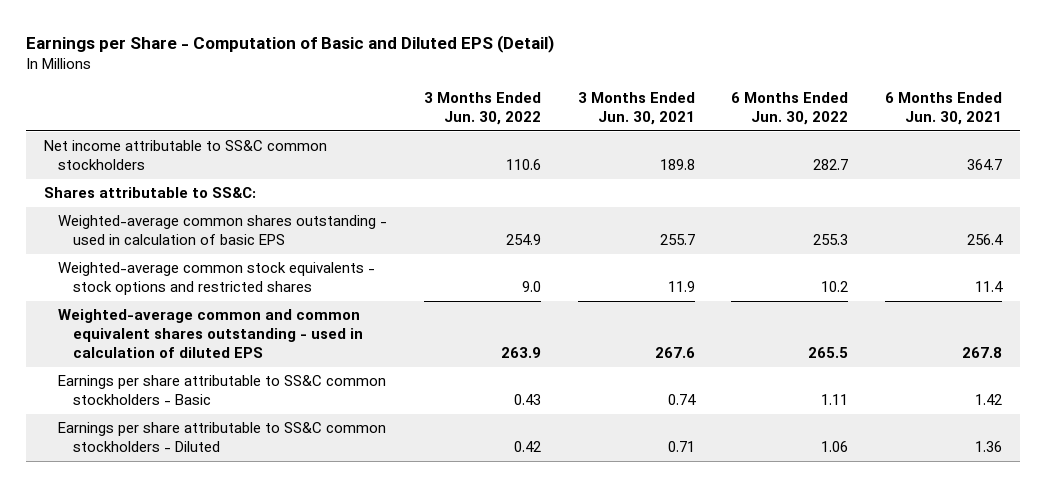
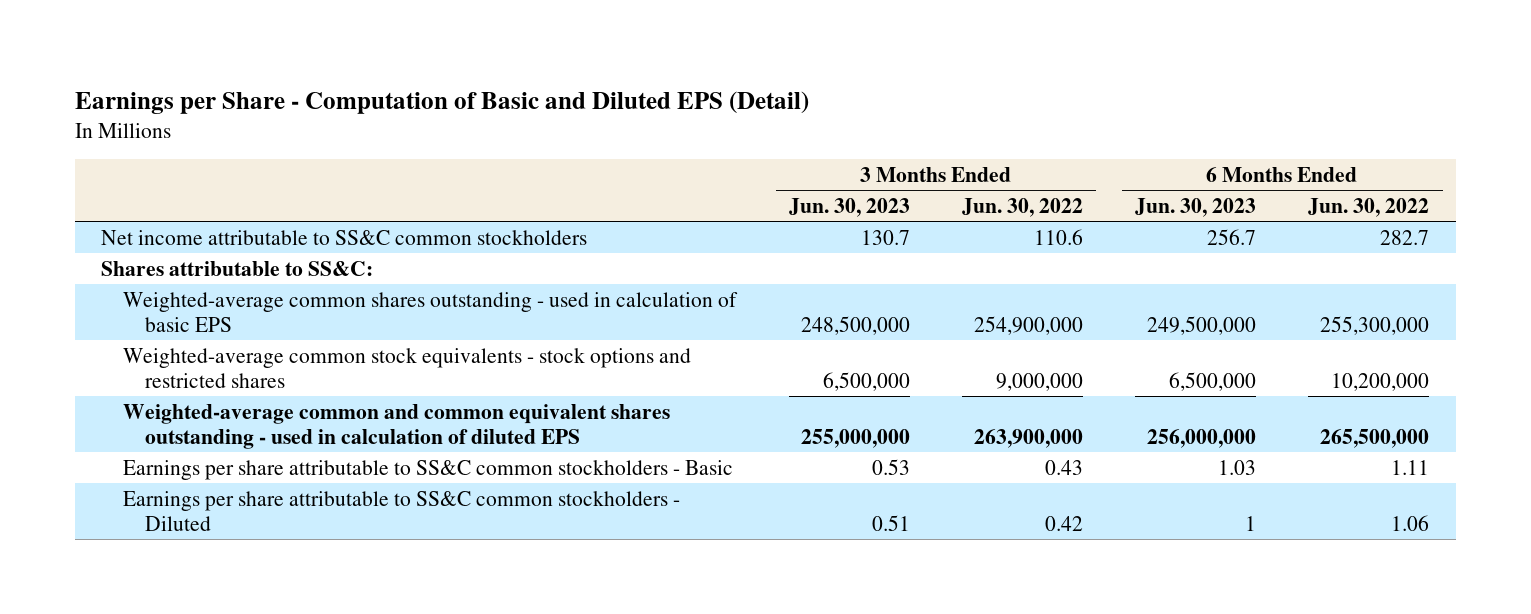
- | 3 Months Ended Jun. 30, 2022 | 3 Months Ended Jun. 30, 2021 | 6 Months Ended Jun. 30, 2022 | 6 Months Ended Jun. 30, 2021
+ | 3 Months Ended Jun. 30, 2023 | 3 Months Ended Jun. 30, 2022 | 6 Months Ended Jun. 30, 2023 | 6 Months Ended Jun. 30, 2022
- Weighted-average common shares outstanding - used in calculation of basic EPS | 254.9 | 255.7 | 255.3 | 256.4
- Weighted-average common stock equivalents - stock options and restricted shares | 9.0 | 11.9 | 10.2 | 11.4
- Weighted-average common and common equivalent shares outstanding - used in calculation of diluted EPS | 263.9 | 267.6 | 265.5 | 267.8
+ Weighted-average common shares outstanding - used in calculation of basic EPS | 248,500,000 | 254,900,000 | 249,500,000 | 255,300,000
+ Weighted-average common stock equivalents - stock options and restricted shares | 6,500,000 | 9,000,000 | 6,500,000 | 10,200,000
+ Weighted-average common and common equivalent shares outstanding - used in calculation of diluted EPS | 255,000,000 | 263,900,000 | 256,000,000 | 265,500,000

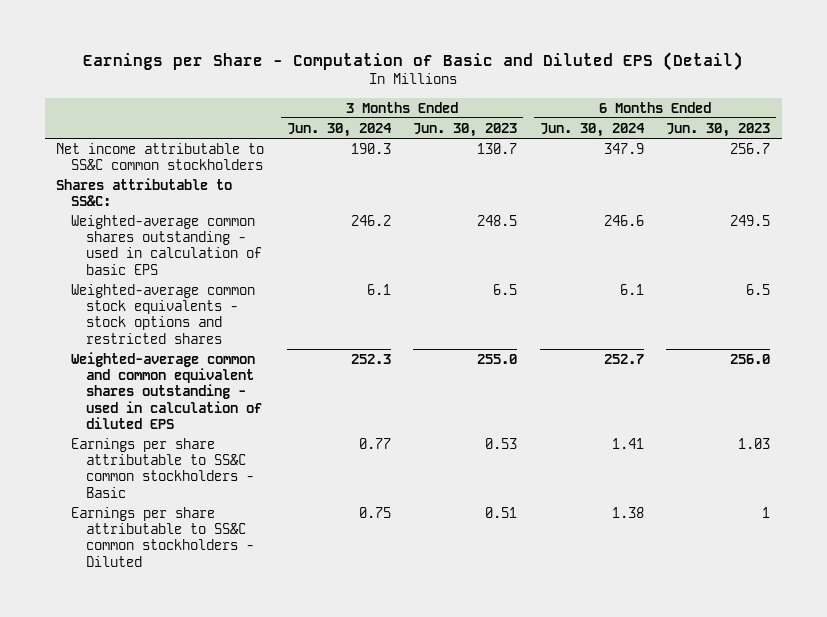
- | 3 Months Ended Jun. 30, 2023 | 3 Months Ended Jun. 30, 2022 | 6 Months Ended Jun. 30, 2023 | 6 Months Ended Jun. 30, 2022
+ | 3 Months Ended Jun. 30, 2024 | 3 Months Ended Jun. 30, 2023 | 6 Months Ended Jun. 30, 2024 | 6 Months Ended Jun. 30, 2023
- Weighted-average common shares outstanding - used in calculation of basic EPS | 248,500,000 | 254,900,000 | 249,500,000 | 255,300,000
- Weighted-average common stock equivalents - stock options and restricted shares | 6,500,000 | 9,000,000 | 6,500,000 | 10,200,000
- Weighted-average common and common equivalent shares outstanding - used in calculation of diluted EPS | 255,000,000 | 263,900,000 | 256,000,000 | 265,500,000
+ Weighted-average common shares outstanding - used in calculation of basic EPS | 246.2 | 248.5 | 246.6 | 249.5
+ Weighted-average common stock equivalents - stock options and restricted shares | 6.1 | 6.5 | 6.1 | 6.5
+ Weighted-average common and common equivalent shares outstanding - used in calculation of diluted EPS | 252.3 | 255.0 | 252.7 | 256.0

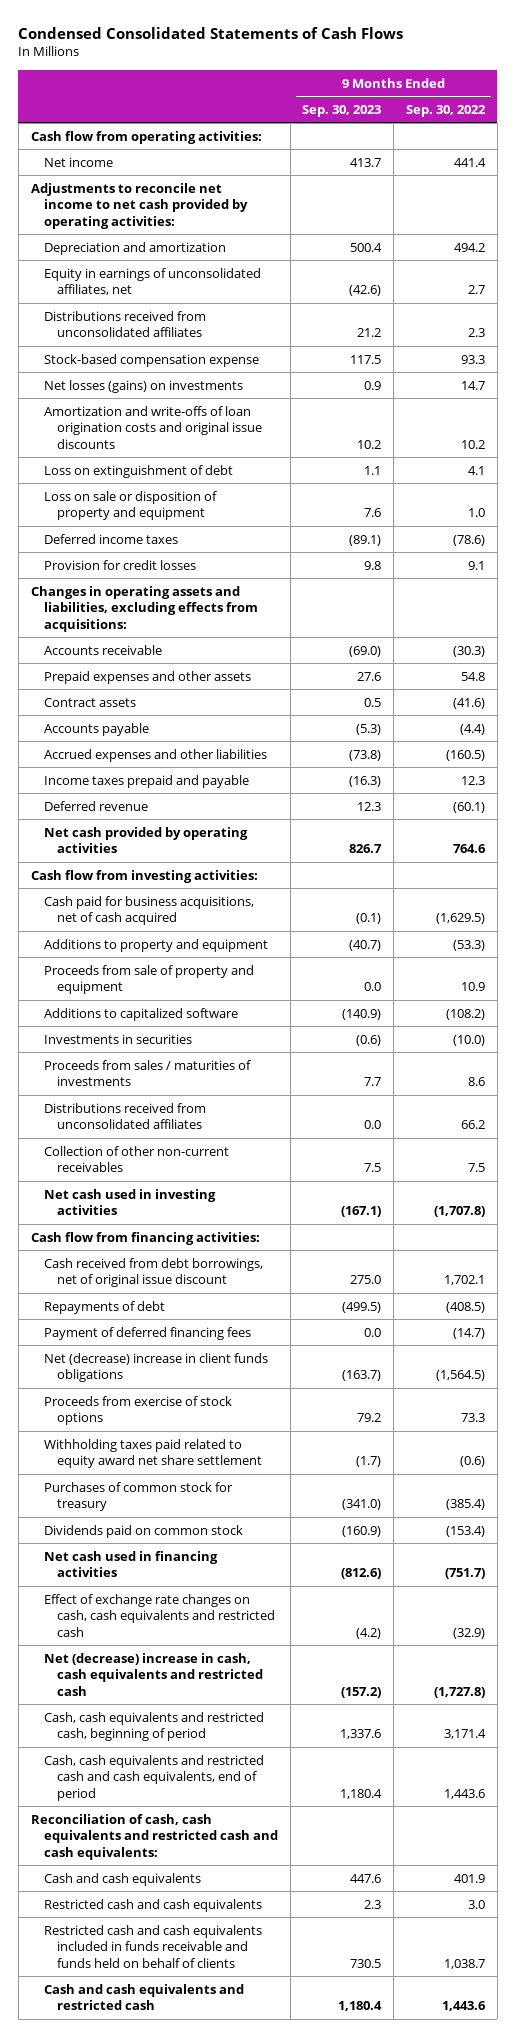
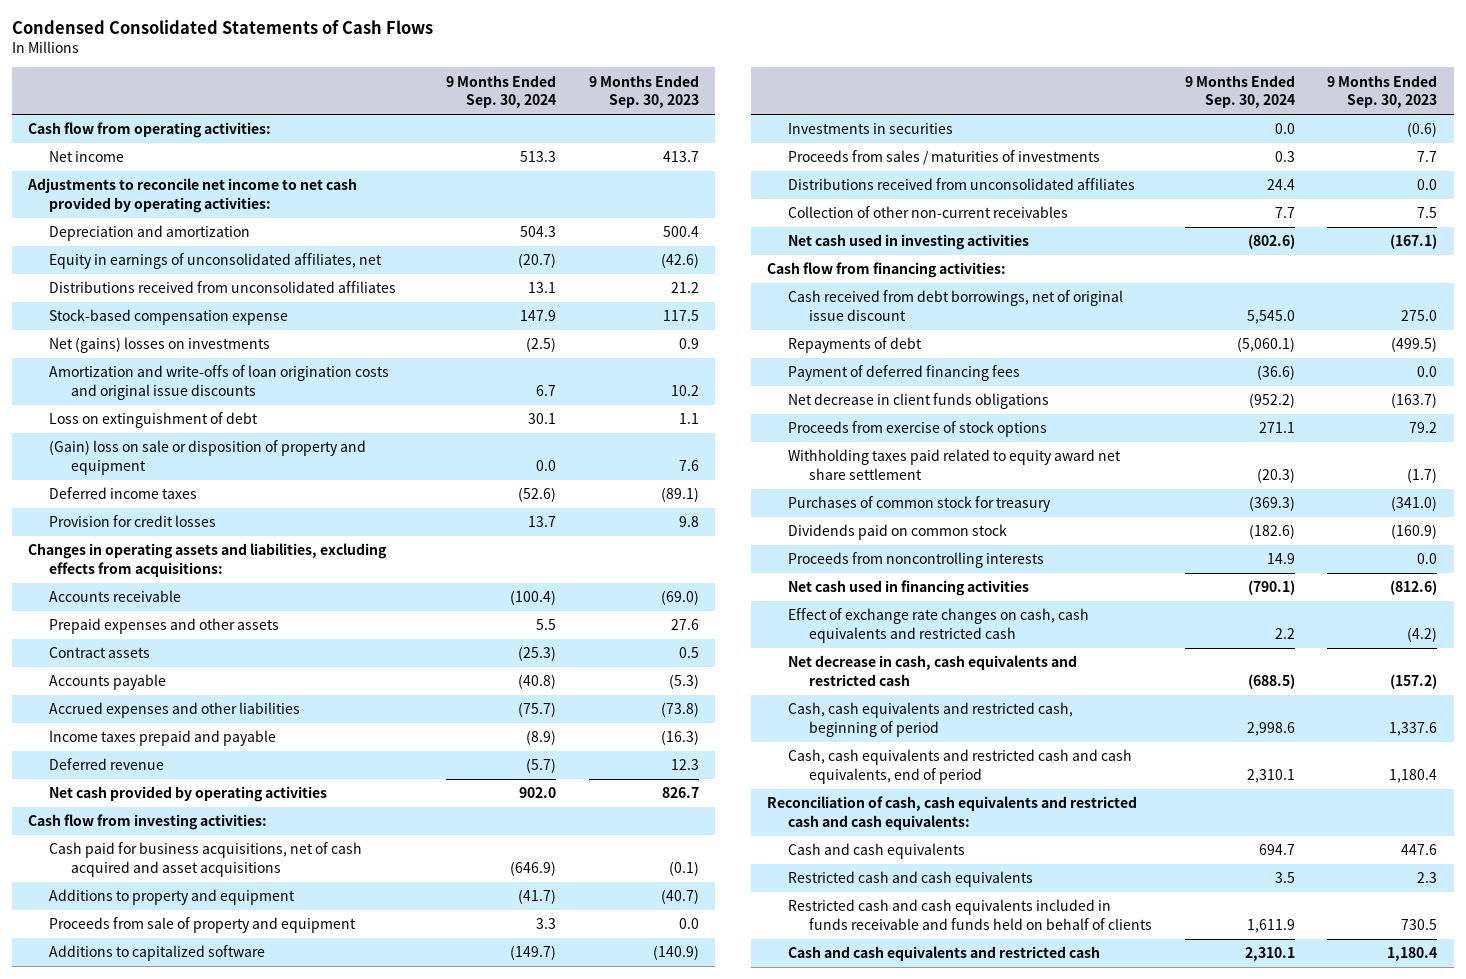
- | 9 Months Ended Sep. 30, 2023 | 9 Months Ended Sep. 30, 2022
+ | 9 Months Ended Sep. 30, 2024 | 9 Months Ended Sep. 30, 2023
- Net losses (gains) on investments | 0.9 | 14.7
+ Net (gains) losses on investments | (2.5) | 0.9
- Loss on sale or disposition of property and equipment | 7.6 | 1.0
+ (Gain) loss on sale or disposition of property and equipment | 0.0 | 7.6
- Cash paid for business acquisitions, net of cash acquired | (0.1) | (1,629.5)
+ Cash paid for business acquisitions, net of cash acquired and asset acquisitions | (646.9) | (0.1)
- Net (decrease) increase in client funds obligations | (163.7) | (1,564.5)
+ Net decrease in client funds obligations | (952.2) | (163.7)
+ Proceeds from noncontrolling interests | 14.9 | 0.0
- Net (decrease) increase in cash, cash equivalents and restricted cash | (157.2) | (1,727.8)
+ Net decrease in cash, cash equivalents and restricted cash | (688.5) | (157.2)

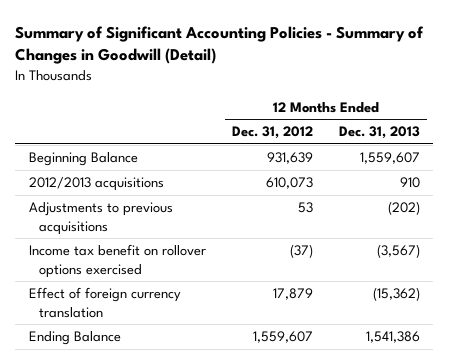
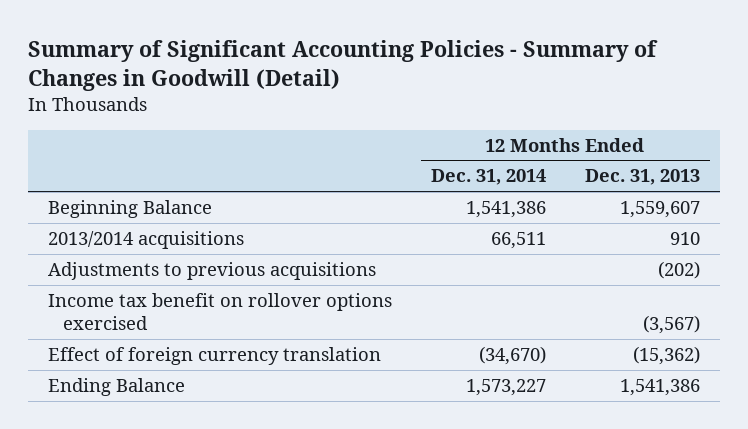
- | 12 Months Ended Dec. 31, 2012 | 12 Months Ended Dec. 31, 2013
+ | 12 Months Ended Dec. 31, 2014 | 12 Months Ended Dec. 31, 2013
- 2012/2013 acquisitions | 610,073 | 910
+ 2013/2014 acquisitions | 66,511 | 910

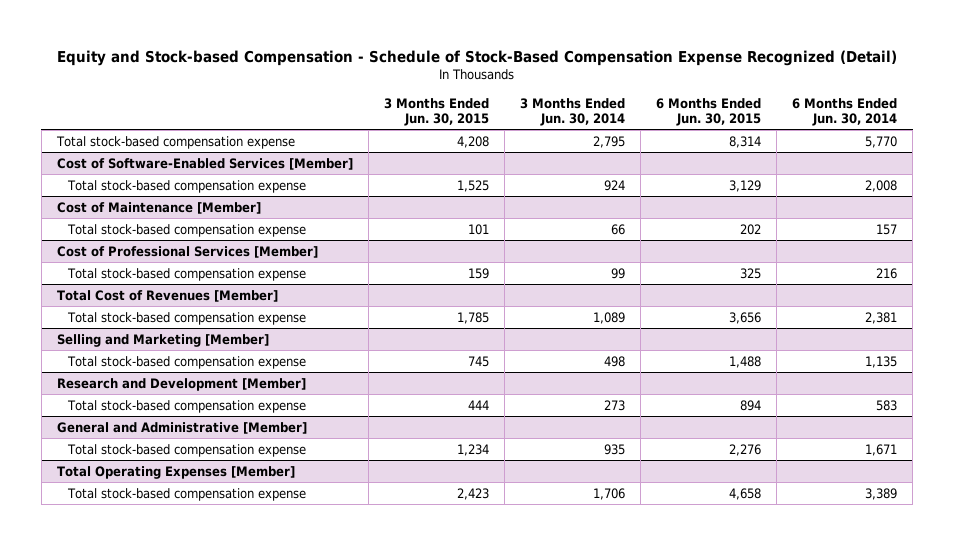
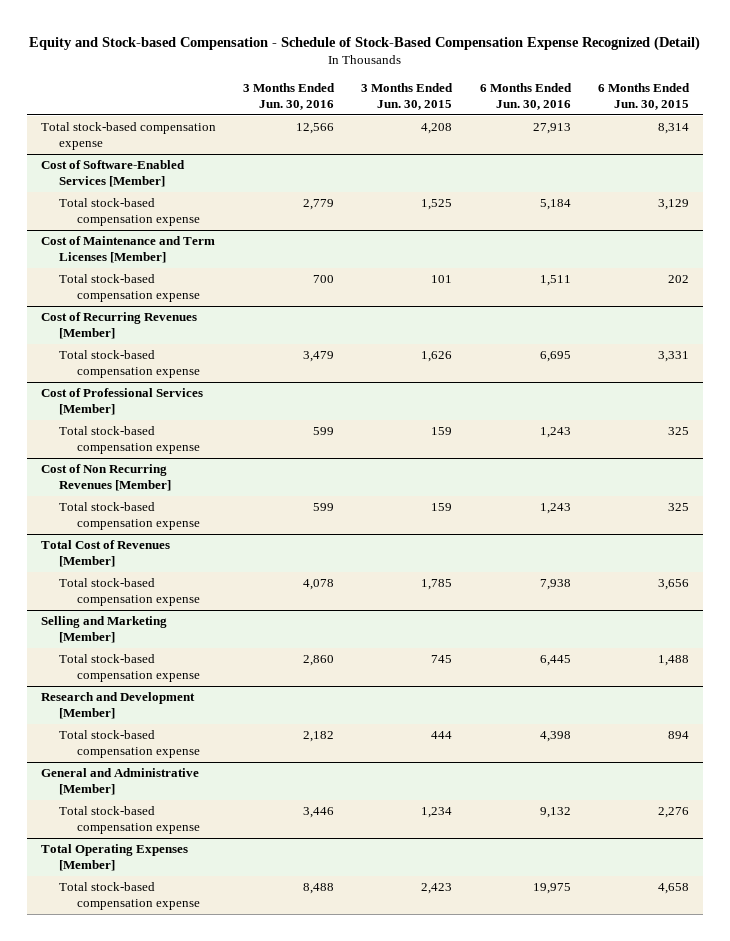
- | 3 Months Ended Jun. 30, 2015 | 3 Months Ended Jun. 30, 2014 | 6 Months Ended Jun. 30, 2015 | 6 Months Ended Jun. 30, 2014
+ | 3 Months Ended Jun. 30, 2016 | 3 Months Ended Jun. 30, 2015 | 6 Months Ended Jun. 30, 2016 | 6 Months Ended Jun. 30, 2015
- Cost of Maintenance [Member]
+ Cost of Maintenance and Term Licenses [Member]
+ Cost of Recurring Revenues [Member]
+ Total stock-based compensation expense | 3,479 | 1,626 | 6,695 | 3,331
+ Cost of Non Recurring Revenues [Member]
+ Total stock-based compensation expense | 599 | 159 | 1,243 | 325

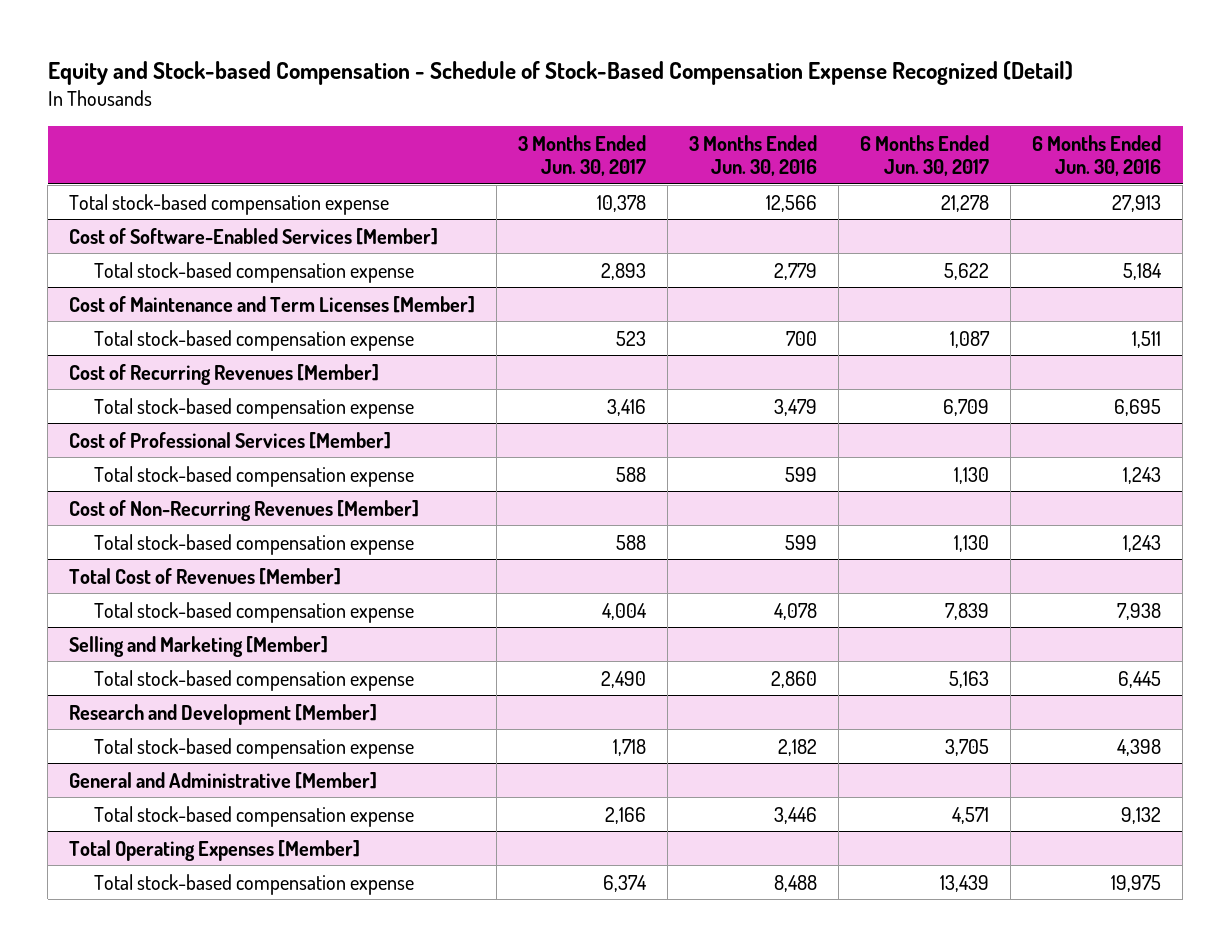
- | 3 Months Ended Jun. 30, 2016 | 3 Months Ended Jun. 30, 2015 | 6 Months Ended Jun. 30, 2016 | 6 Months Ended Jun. 30, 2015
+ | 3 Months Ended Jun. 30, 2017 | 3 Months Ended Jun. 30, 2016 | 6 Months Ended Jun. 30, 2017 | 6 Months Ended Jun. 30, 2016
- Cost of Non Recurring Revenues [Member]
+ Cost of Non-Recurring Revenues [Member]

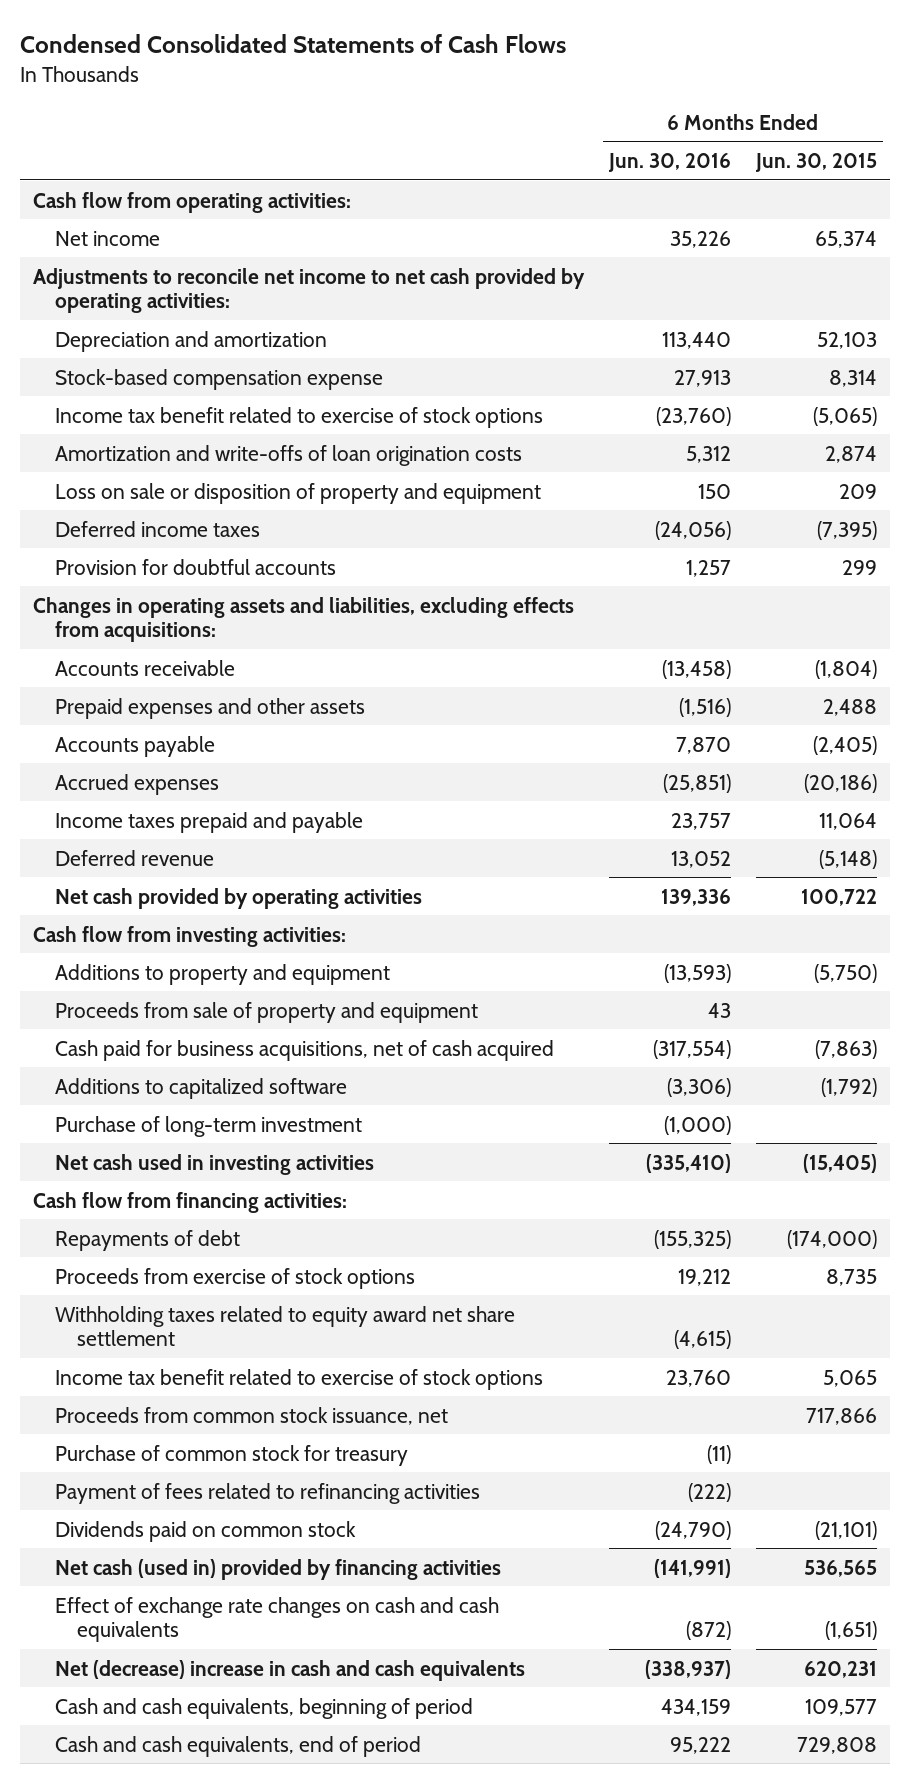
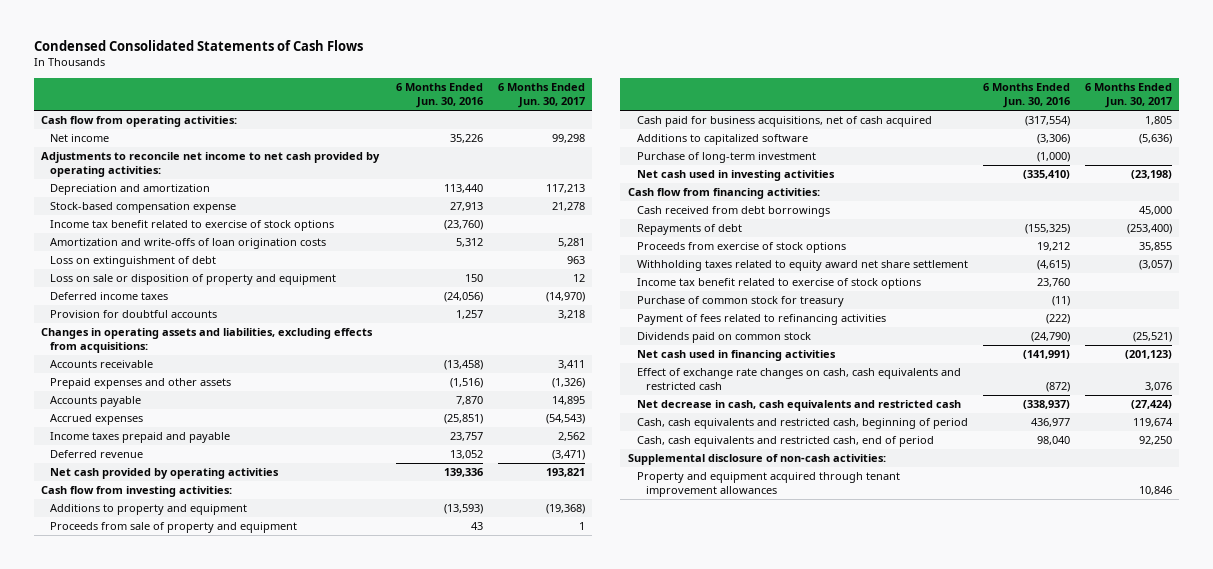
- | 6 Months Ended Jun. 30, 2016 | 6 Months Ended Jun. 30, 2015
+ | 6 Months Ended Jun. 30, 2016 | 6 Months Ended Jun. 30, 2017
+ Loss on extinguishment of debt | | 963
+ Cash received from debt borrowings | | 45,000
- Proceeds from common stock issuance, net | | 717,866
- Net cash (used in) provided by financing activities | (141,991) | 536,565
- Effect of exchange rate changes on cash and cash equivalents | (872) | (1,651)
- Net (decrease) increase in cash and cash equivalents | (338,937) | 620,231
- Cash and cash equivalents, beginning of period | 434,159 | 109,577
- Cash and cash equivalents, end of period | 95,222 | 729,808
+ Net cash used in financing activities | (141,991) | (201,123)
+ Effect of exchange rate changes on cash, cash equivalents and restricted cash | (872) | 3,076
+ Net decrease in cash, cash equivalents and restricted cash | (338,937) | (27,424)
+ Cash, cash equivalents and restricted cash, beginning of period | 436,977 | 119,674
+ Cash, cash equivalents and restricted cash, end of period | 98,040 | 92,250
+ Supplemental disclosure of non-cash activities:
+ Property and equipment acquired through tenant improvement allowances | | 10,846

